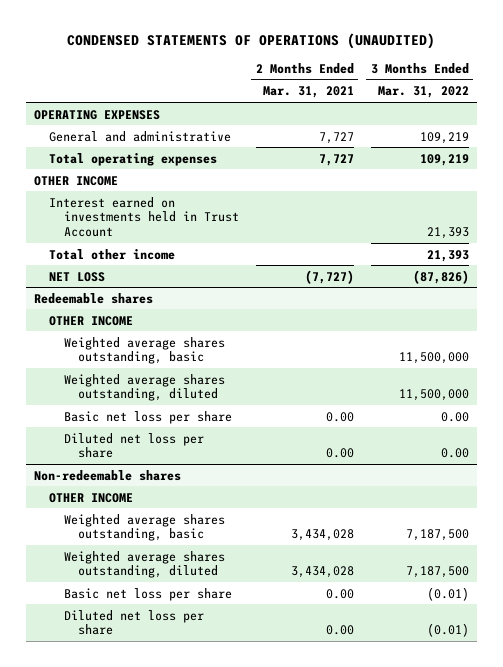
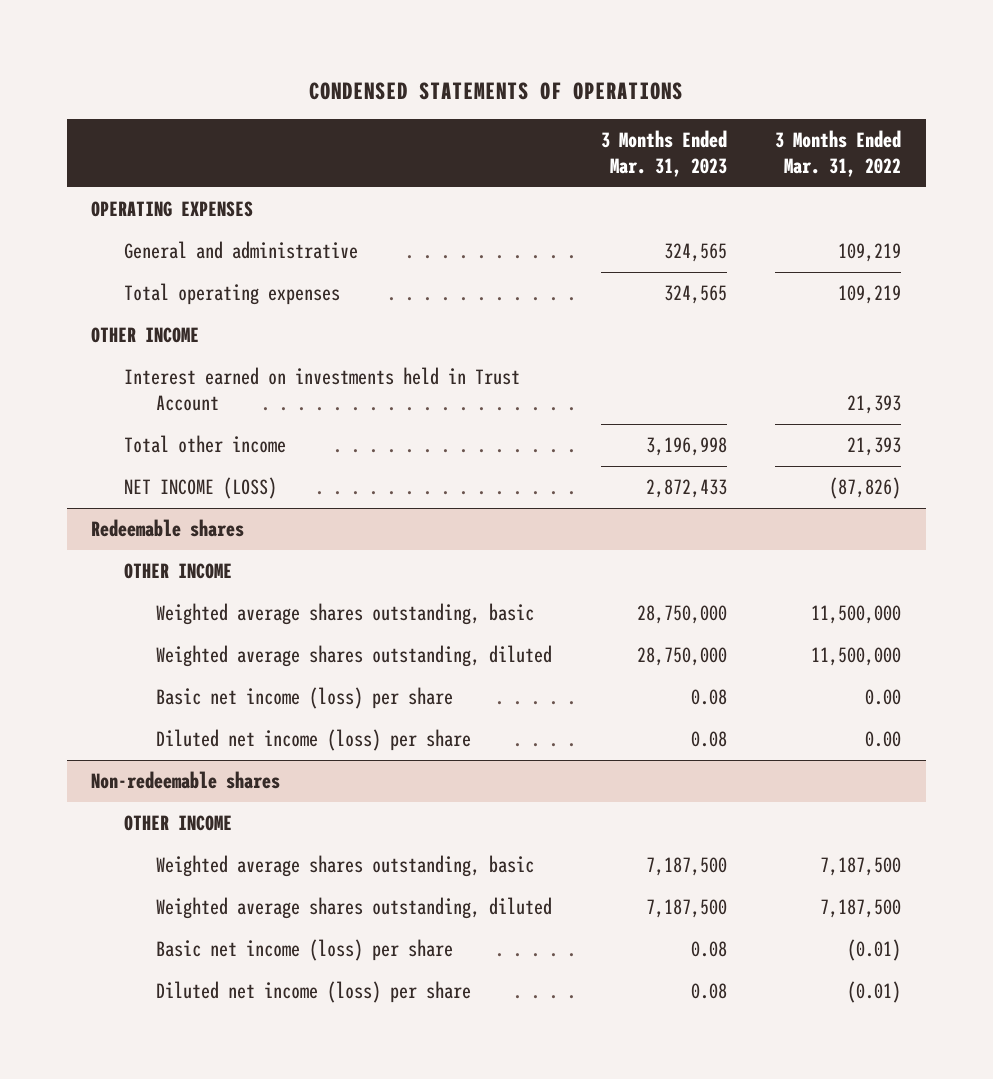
- CONDENSED STATEMENTS OF OPERATIONS (UNAUDITED)
+ CONDENSED STATEMENTS OF OPERATIONS
- | 2 Months Ended Mar. 31, 2021 | 3 Months Ended Mar. 31, 2022
+ | 3 Months Ended Mar. 31, 2023 | 3 Months Ended Mar. 31, 2022
- NET LOSS | (7,727) | (87,826)
+ NET INCOME (LOSS) | 2,872,433 | (87,826)
@ Redeemable shares
- Basic net loss per share | 0.00 | 0.00
- Diluted net loss per share | 0.00 | 0.00
+ Basic net income (loss) per share | 0.08 | 0.00
+ Diluted net income (loss) per share | 0.08 | 0.00
@ Non-redeemable shares
- Basic net loss per share | 0.00 | (0.01)
- Diluted net loss per share | 0.00 | (0.01)
+ Basic net income (loss) per share | 0.08 | (0.01)
+ Diluted net income (loss) per share | 0.08 | (0.01)

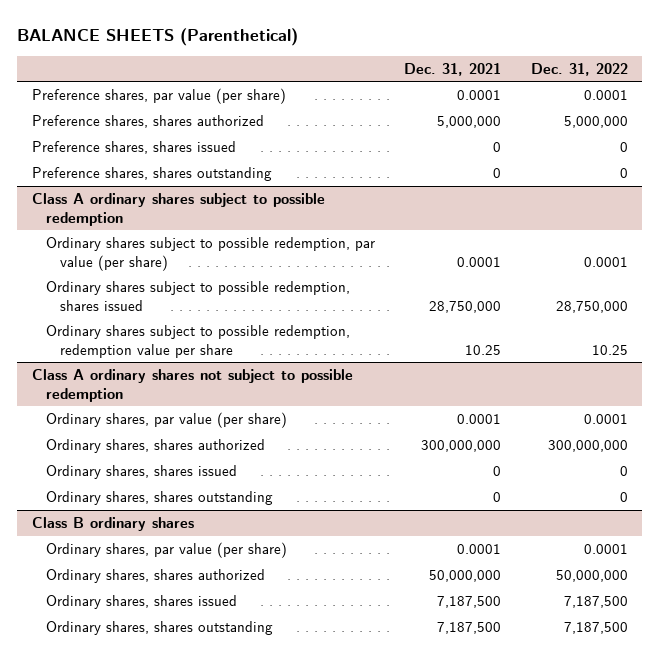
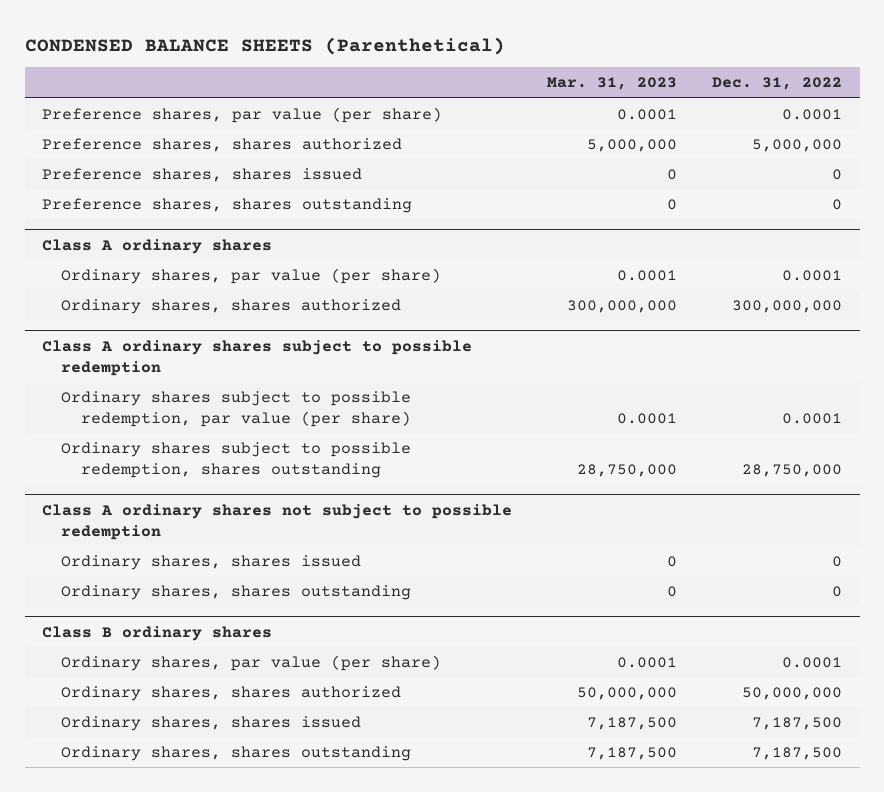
- BALANCE SHEETS (Parenthetical)
+ CONDENSED BALANCE SHEETS (Parenthetical)
- | Dec. 31, 2021 | Dec. 31, 2022
+ | Mar. 31, 2023 | Dec. 31, 2022
+ Class A ordinary shares
+ Ordinary shares, par value (per share) | 0.0001 | 0.0001
+ Ordinary shares, shares authorized | 300,000,000 | 300,000,000
@ Class A ordinary shares subject to possible redemption
- Ordinary shares subject to possible redemption, shares issued | 28,750,000 | 28,750,000
- Ordinary shares subject to possible redemption, redemption value per share | 10.25 | 10.25
+ Ordinary shares subject to possible redemption, shares outstanding | 28,750,000 | 28,750,000
@ Class A ordinary shares not subject to possible redemption
- Ordinary shares, par value (per share) | 0.0001 | 0.0001
- Ordinary shares, shares authorized | 300,000,000 | 300,000,000

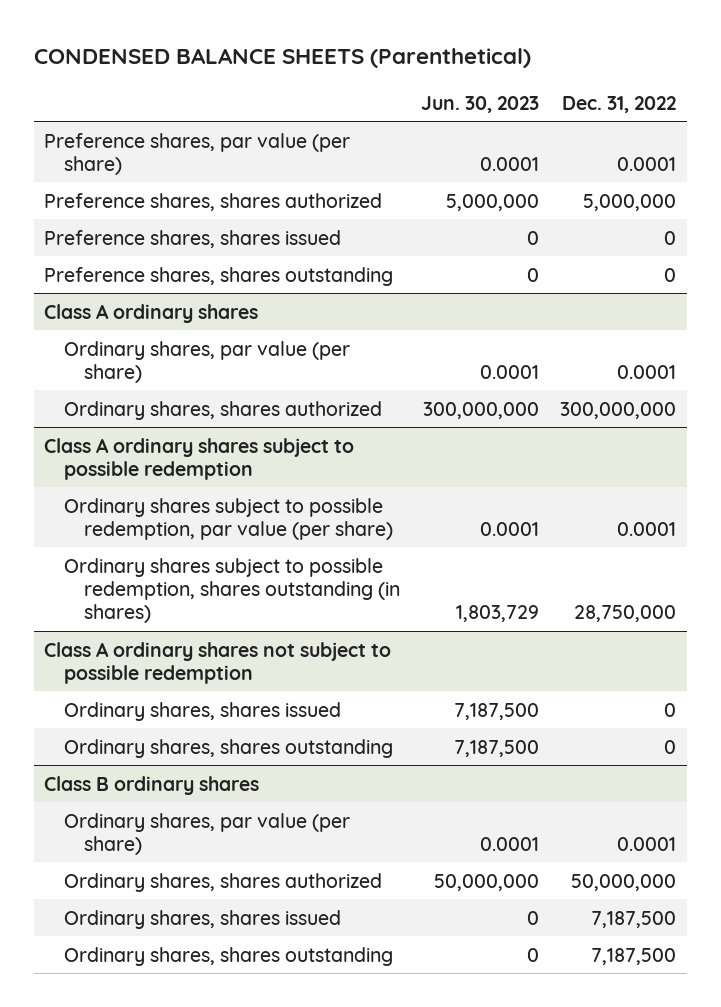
- | Mar. 31, 2023 | Dec. 31, 2022
+ | Jun. 30, 2023 | Dec. 31, 2022
@ Class A ordinary shares subject to possible redemption
- Ordinary shares subject to possible redemption, shares outstanding | 28,750,000 | 28,750,000
+ Ordinary shares subject to possible redemption, shares outstanding (in shares) | 1,803,729 | 28,750,000

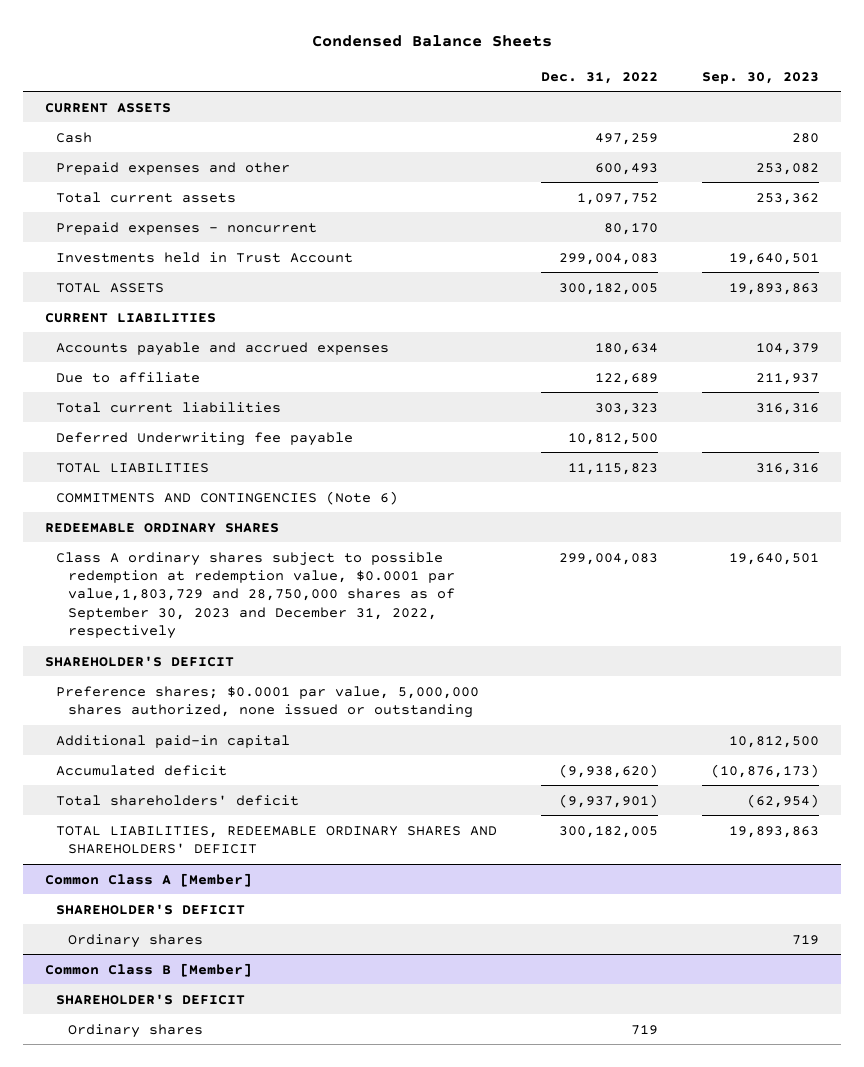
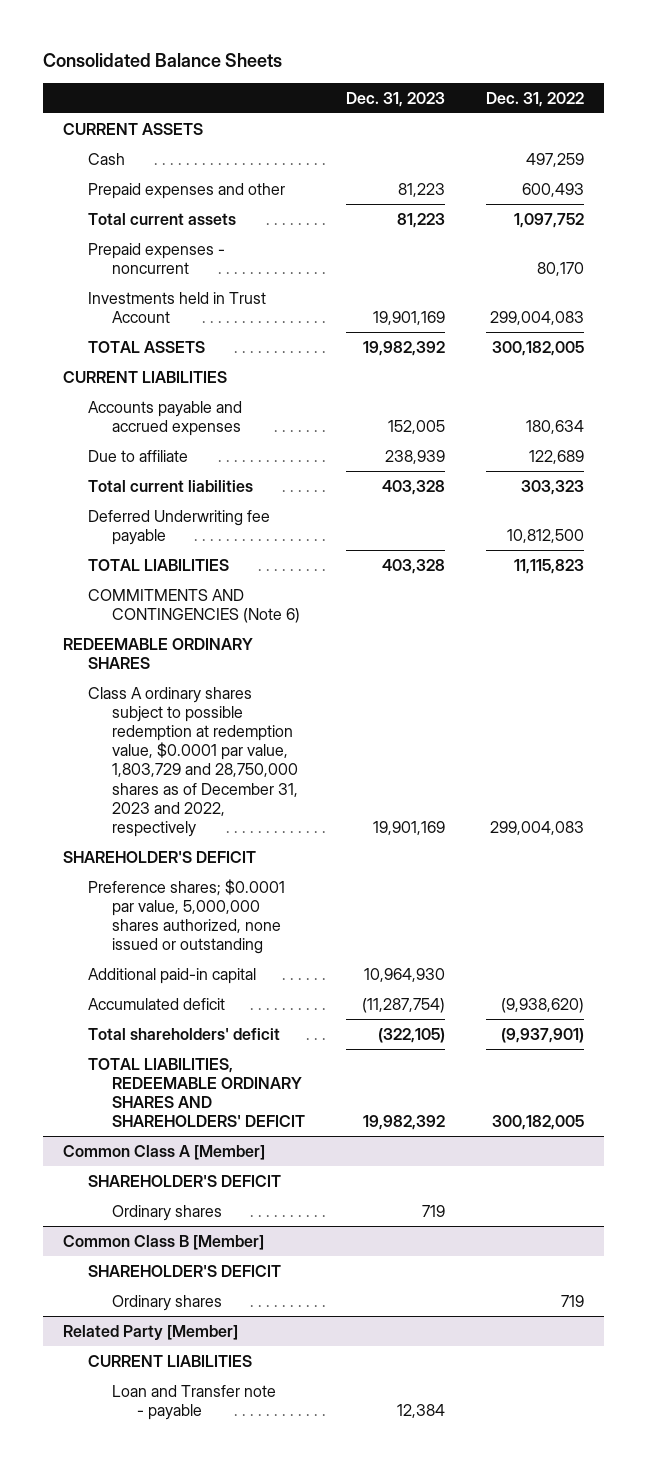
- Condensed Balance Sheets
+ Consolidated Balance Sheets
- | Dec. 31, 2022 | Sep. 30, 2023
+ | Dec. 31, 2023 | Dec. 31, 2022
- Class A ordinary shares subject to possible redemption at redemption value, $0.0001 par value,1,803,729 and 28,750,000 shares as of September 30, 2023 and December 31, 2022, respectively | 299,004,083 | 19,640,501
+ Class A ordinary shares subject to possible redemption at redemption value, $0.0001 par value, 1,803,729 and 28,750,000 shares as of December 31, 2023 and 2022, respectively | 19,901,169 | 299,004,083
+ Related Party [Member]
+ CURRENT LIABILITIES
+ Loan and Transfer note - payable | 12,384 |

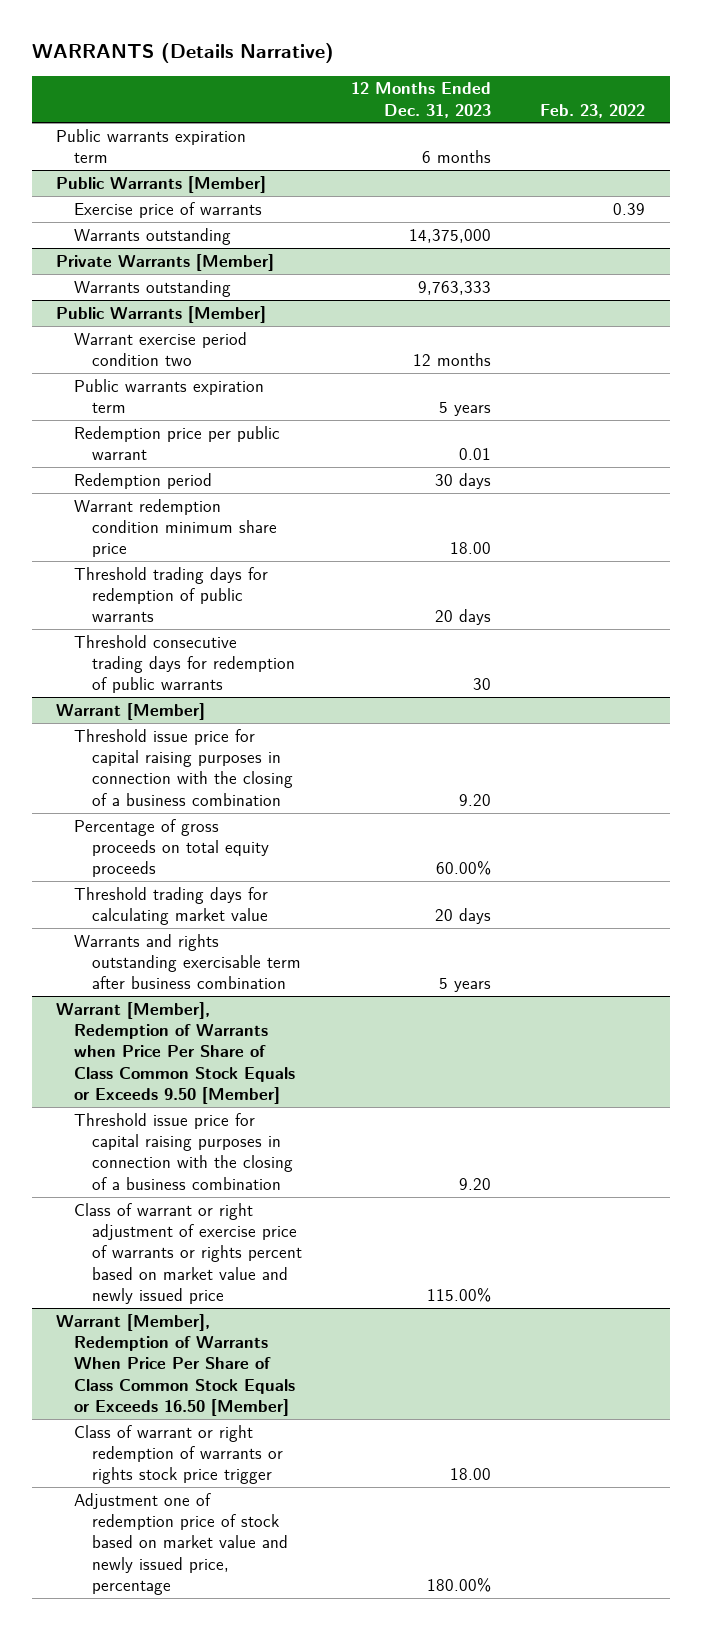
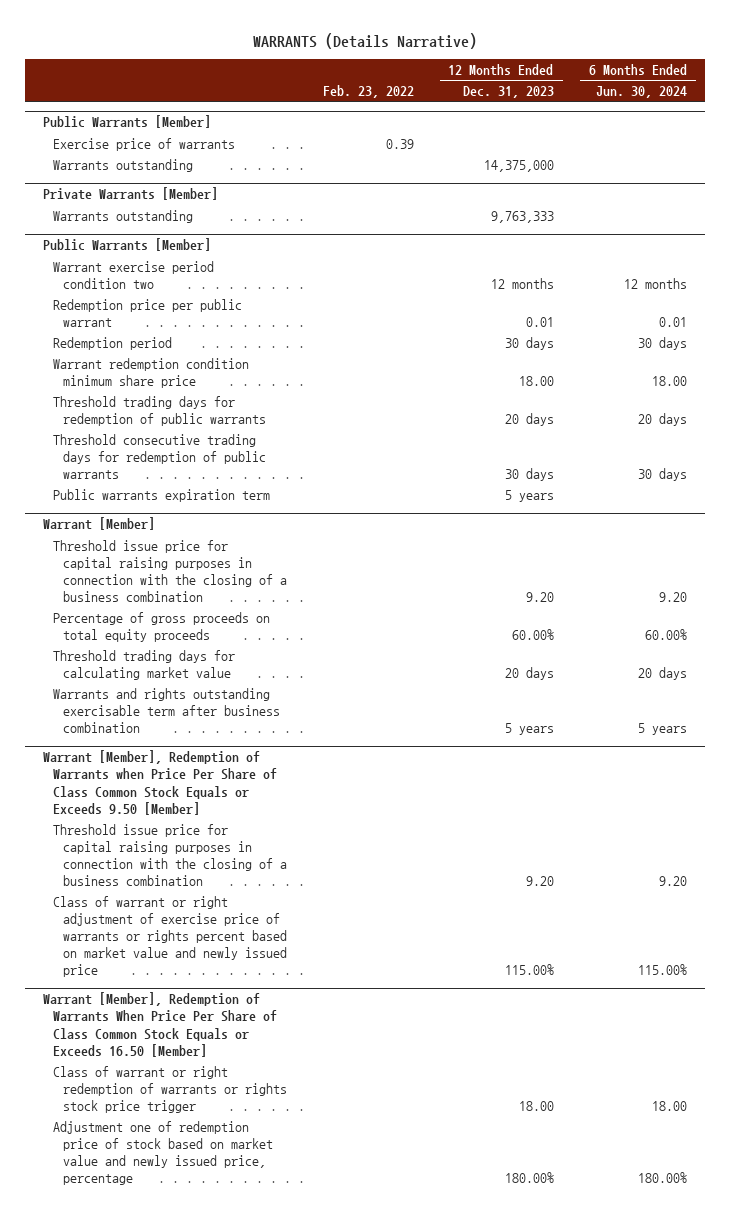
- | 12 Months Ended Dec. 31, 2023 | Feb. 23, 2022
+ | Feb. 23, 2022 | 12 Months Ended Dec. 31, 2023 | 6 Months Ended Jun. 30, 2024
- Public warrants expiration term | 6 months |
@ Public Warrants [Member]
- Threshold consecutive trading days for redemption of public warrants | 30 |
+ Threshold consecutive trading days for redemption of public warrants | | 30 days | 30 days
moved down: Public warrants expiration term | | 5 years |

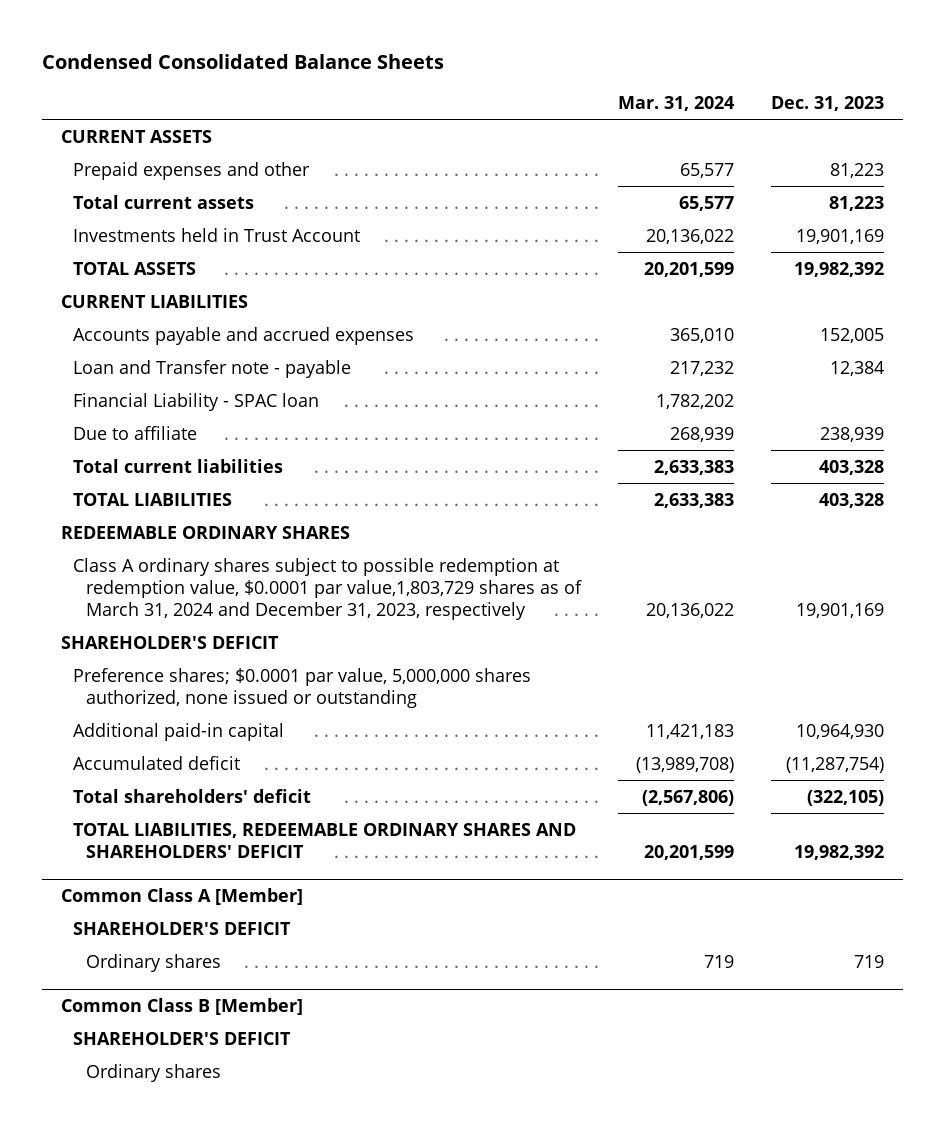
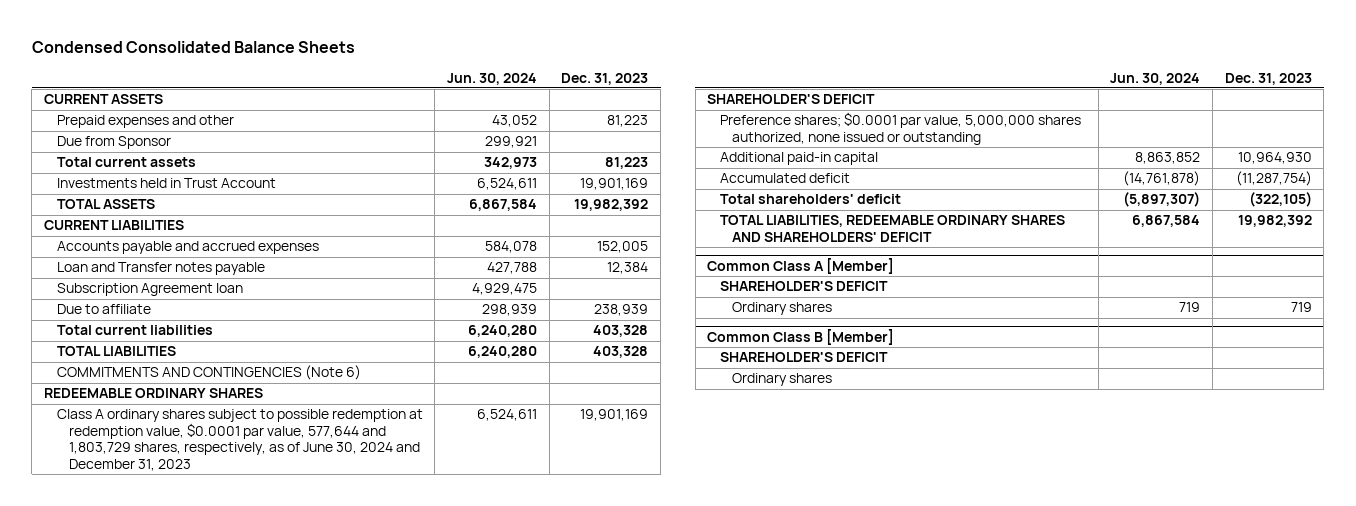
- | Mar. 31, 2024 | Dec. 31, 2023
+ | Jun. 30, 2024 | Dec. 31, 2023
+ Due from Sponsor | 299,921 |
- Loan and Transfer note - payable | 217,232 | 12,384
- Financial Liability - SPAC loan | 1,782,202 |
+ Loan and Transfer notes payable | 427,788 | 12,384
+ Subscription Agreement loan | 4,929,475 |
+ COMMITMENTS AND CONTINGENCIES (Note 6)
- Class A ordinary shares subject to possible redemption at redemption value, $0.0001 par value,1,803,729 shares as of March 31, 2024 and December 31, 2023, respectively | 20,136,022 | 19,901,169
+ Class A ordinary shares subject to possible redemption at redemption value, $0.0001 par value, 577,644 and 1,803,729 shares, respectively, as of June 30, 2024 and December 31, 2023 | 6,524,611 | 19,901,169

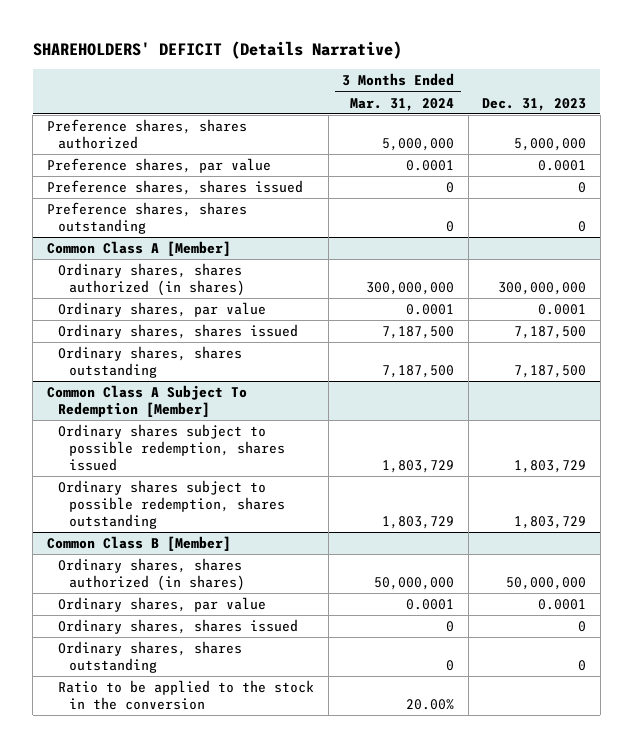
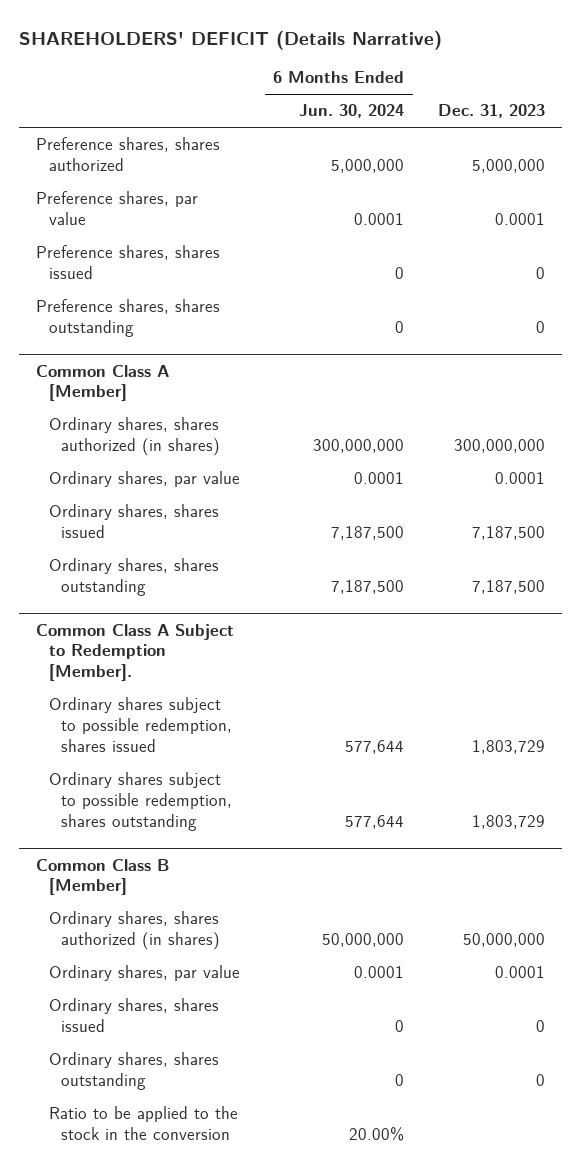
- | 3 Months Ended Mar. 31, 2024 | Dec. 31, 2023
+ | 6 Months Ended Jun. 30, 2024 | Dec. 31, 2023
- Common Class A Subject To Redemption [Member]
+ Common Class A Subject to Redemption [Member].

